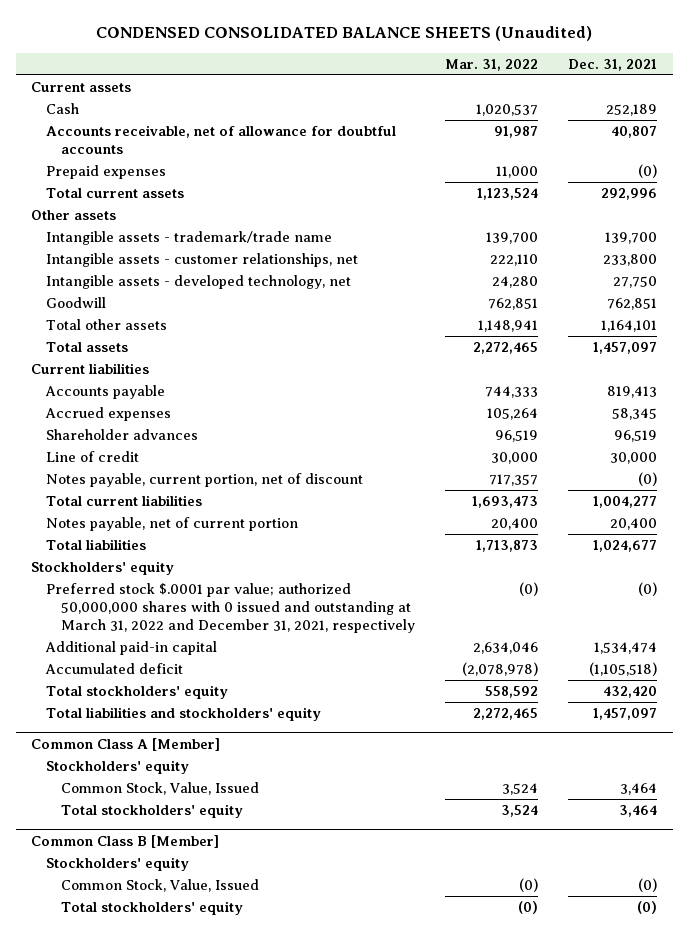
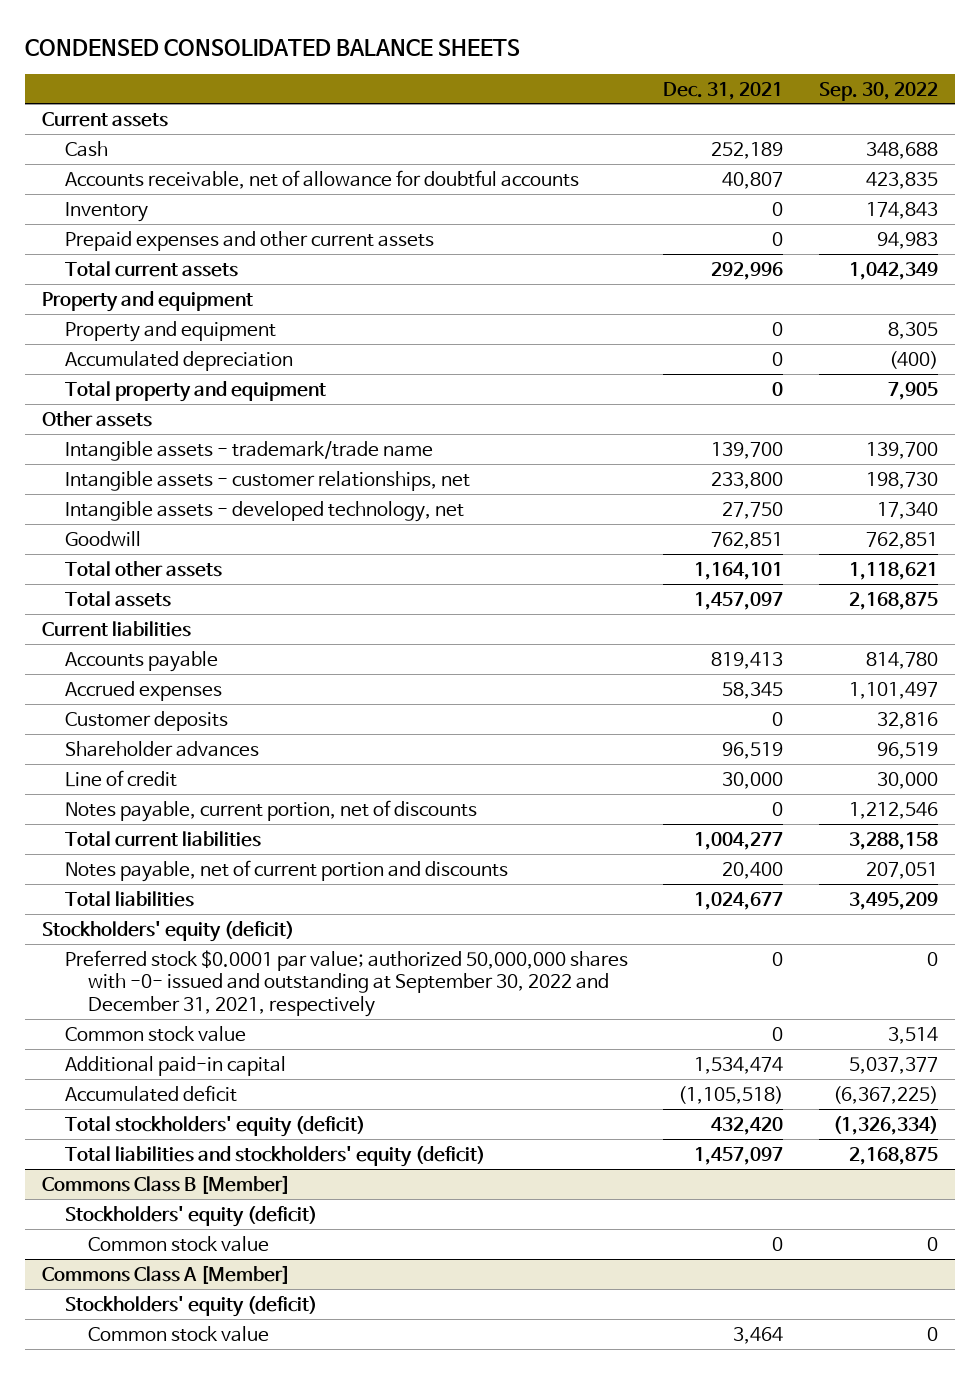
- CONDENSED CONSOLIDATED BALANCE SHEETS (Unaudited)
+ CONDENSED CONSOLIDATED BALANCE SHEETS
- | Mar. 31, 2022 | Dec. 31, 2021
+ | Dec. 31, 2021 | Sep. 30, 2022
- Prepaid expenses | 11,000 | (0)
+ Inventory | 0 | 174,843
+ Prepaid expenses and other current assets | 0 | 94,983
+ Property and equipment
+ Property and equipment | 0 | 8,305
+ Accumulated depreciation | 0 | (400)
+ Total property and equipment | 0 | 7,905
+ Customer deposits | 0 | 32,816
- Notes payable, current portion, net of discount | 717,357 | (0)
+ Notes payable, current portion, net of discounts | 0 | 1,212,546
- Notes payable, net of current portion | 20,400 | 20,400
+ Notes payable, net of current portion and discounts | 20,400 | 207,051
- Stockholders' equity
- Preferred stock $.0001 par value; authorized 50,000,000 shares with 0 issued and outstanding at March 31, 2022 and December 31, 2021, respectively | (0) | (0)
+ Stockholders' equity (deficit)
+ Preferred stock $0.0001 par value; authorized 50,000,000 shares with -0- issued and outstanding at September 30, 2022 and December 31, 2021, respectively | 0 | 0
+ Common stock value | 0 | 3,514
- Total stockholders' equity | 558,592 | 432,420
- Total liabilities and stockholders' equity | 2,272,465 | 1,457,097
- Common Class A [Member]
- Stockholders' equity
- Common Stock, Value, Issued | 3,524 | 3,464
- Total stockholders' equity | 3,524 | 3,464
- Common Class B [Member]
- Stockholders' equity
- Common Stock, Value, Issued | (0) | (0)
- Total stockholders' equity | (0) | (0)
+ Total stockholders' equity (deficit) | 432,420 | (1,326,334)
+ Total liabilities and stockholders' equity (deficit) | 1,457,097 | 2,168,875
+ Commons Class B [Member]
+ Stockholders' equity (deficit)
+ Common stock value | 0 | 0
+ Commons Class A [Member]
+ Stockholders' equity (deficit)
+ Common stock value | 3,464 | 0

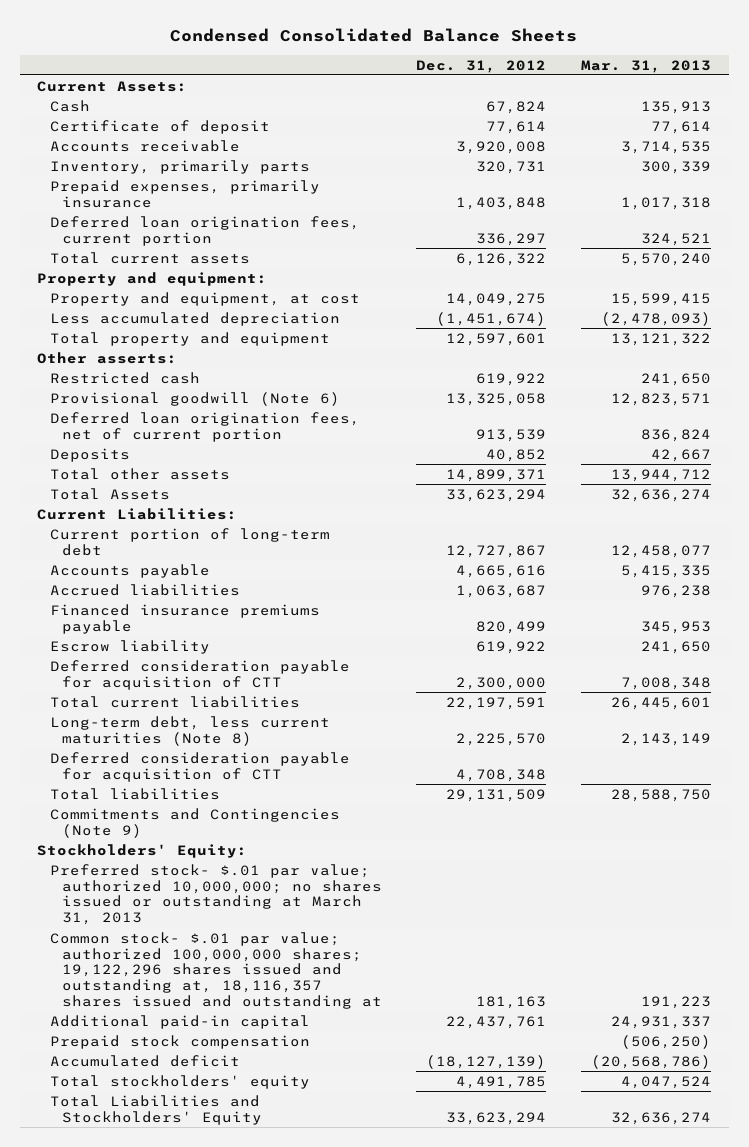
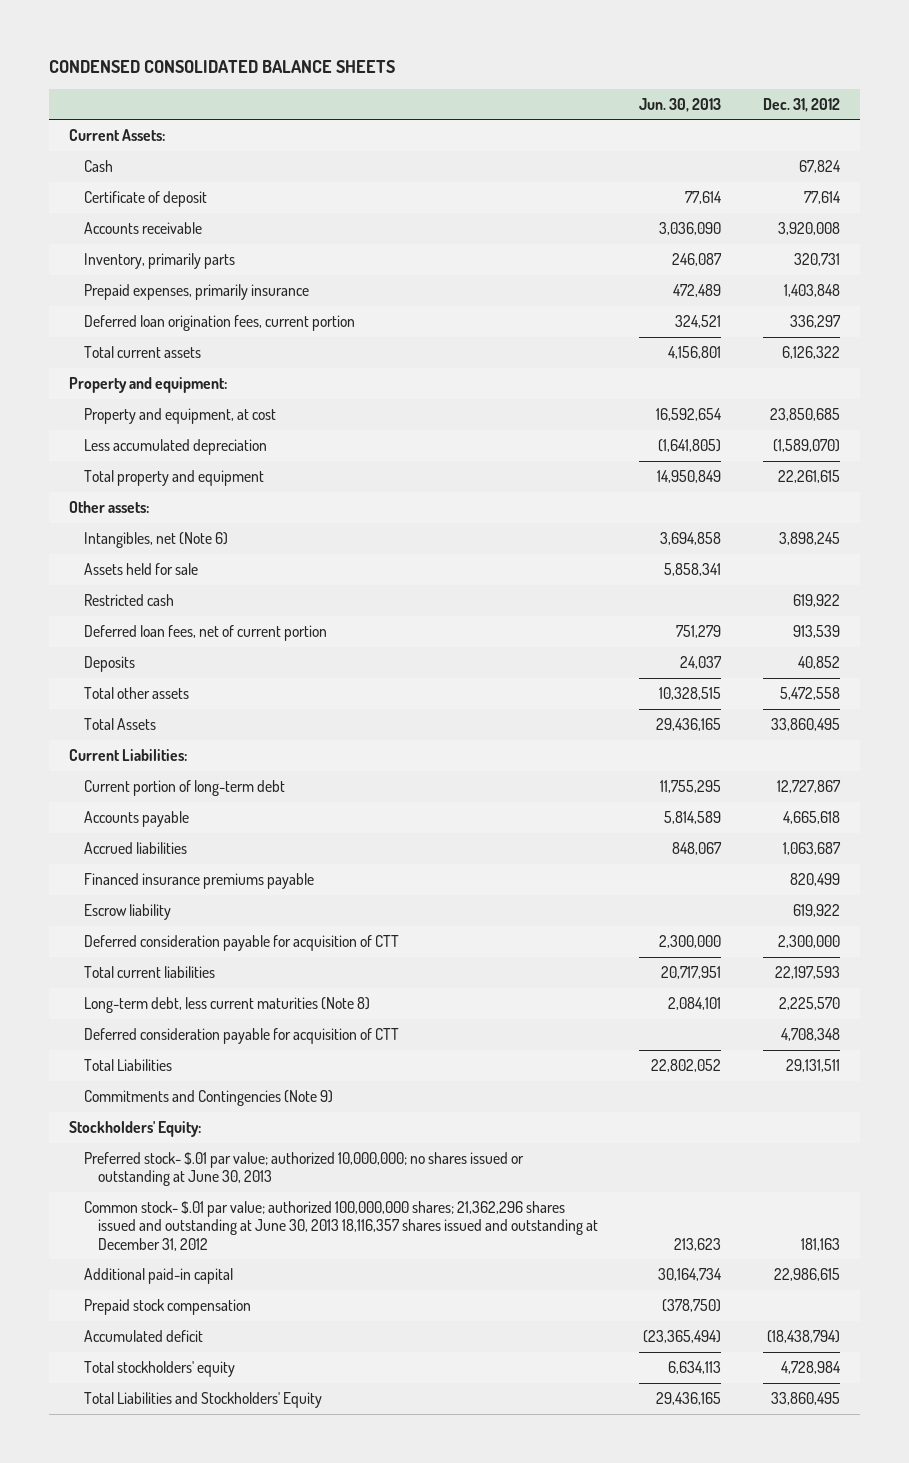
- Condensed Consolidated Balance Sheets
+ CONDENSED CONSOLIDATED BALANCE SHEETS
- | Dec. 31, 2012 | Mar. 31, 2013
+ | Jun. 30, 2013 | Dec. 31, 2012
- Property and equipment, at cost | 14,049,275 | 15,599,415
- Less accumulated depreciation | (1,451,674) | (2,478,093)
- Total property and equipment | 12,597,601 | 13,121,322
- Other asserts:
+ Property and equipment, at cost | 16,592,654 | 23,850,685
+ Less accumulated depreciation | (1,641,805) | (1,589,070)
+ Total property and equipment | 14,950,849 | 22,261,615
+ Other assets:
+ Intangibles, net (Note 6) | 3,694,858 | 3,898,245
+ Assets held for sale | 5,858,341 |
- Provisional goodwill (Note 6) | 13,325,058 | 12,823,571
- Deferred loan origination fees, net of current portion | 913,539 | 836,824
+ Deferred loan fees, net of current portion | 751,279 | 913,539
- Total other assets | 14,899,371 | 13,944,712
- Total Assets | 33,623,294 | 32,636,274
+ Total other assets | 10,328,515 | 5,472,558
+ Total Assets | 29,436,165 | 33,860,495
- Accounts payable | 4,665,616 | 5,415,335
+ Accounts payable | 5,814,589 | 4,665,618
- Total current liabilities | 22,197,591 | 26,445,601
+ Total current liabilities | 20,717,951 | 22,197,593
- Total liabilities | 29,131,509 | 28,588,750
+ Total Liabilities | 22,802,052 | 29,131,511
- Preferred stock- $.01 par value; authorized 10,000,000; no shares issued or outstanding at March 31, 2013
- Common stock- $.01 par value; authorized 100,000,000 shares; 19,122,296 shares issued and outstanding at, 18,116,357 shares issued and outstanding at | 181,163 | 191,223
- Additional paid-in capital | 22,437,761 | 24,931,337
+ Preferred stock- $.01 par value; authorized 10,000,000; no shares issued or outstanding at June 30, 2013
+ Common stock- $.01 par value; authorized 100,000,000 shares; 21,362,296 shares issued and outstanding at June 30, 2013 18,116,357 shares issued and outstanding at December 31, 2012 | 213,623 | 181,163
+ Additional paid-in capital | 30,164,734 | 22,986,615
- Accumulated deficit | (18,127,139) | (20,568,786)
- Total stockholders' equity | 4,491,785 | 4,047,524
- Total Liabilities and Stockholders' Equity | 33,623,294 | 32,636,274
+ Accumulated deficit | (23,365,494) | (18,438,794)
+ Total stockholders' equity | 6,634,113 | 4,728,984
+ Total Liabilities and Stockholders' Equity | 29,436,165 | 33,860,495

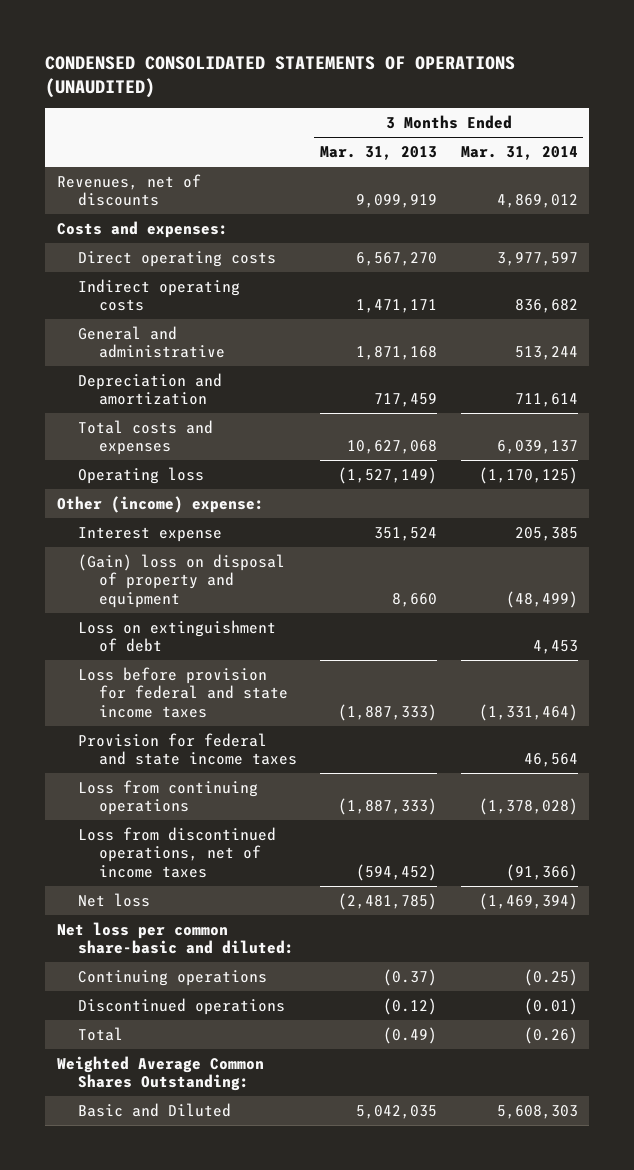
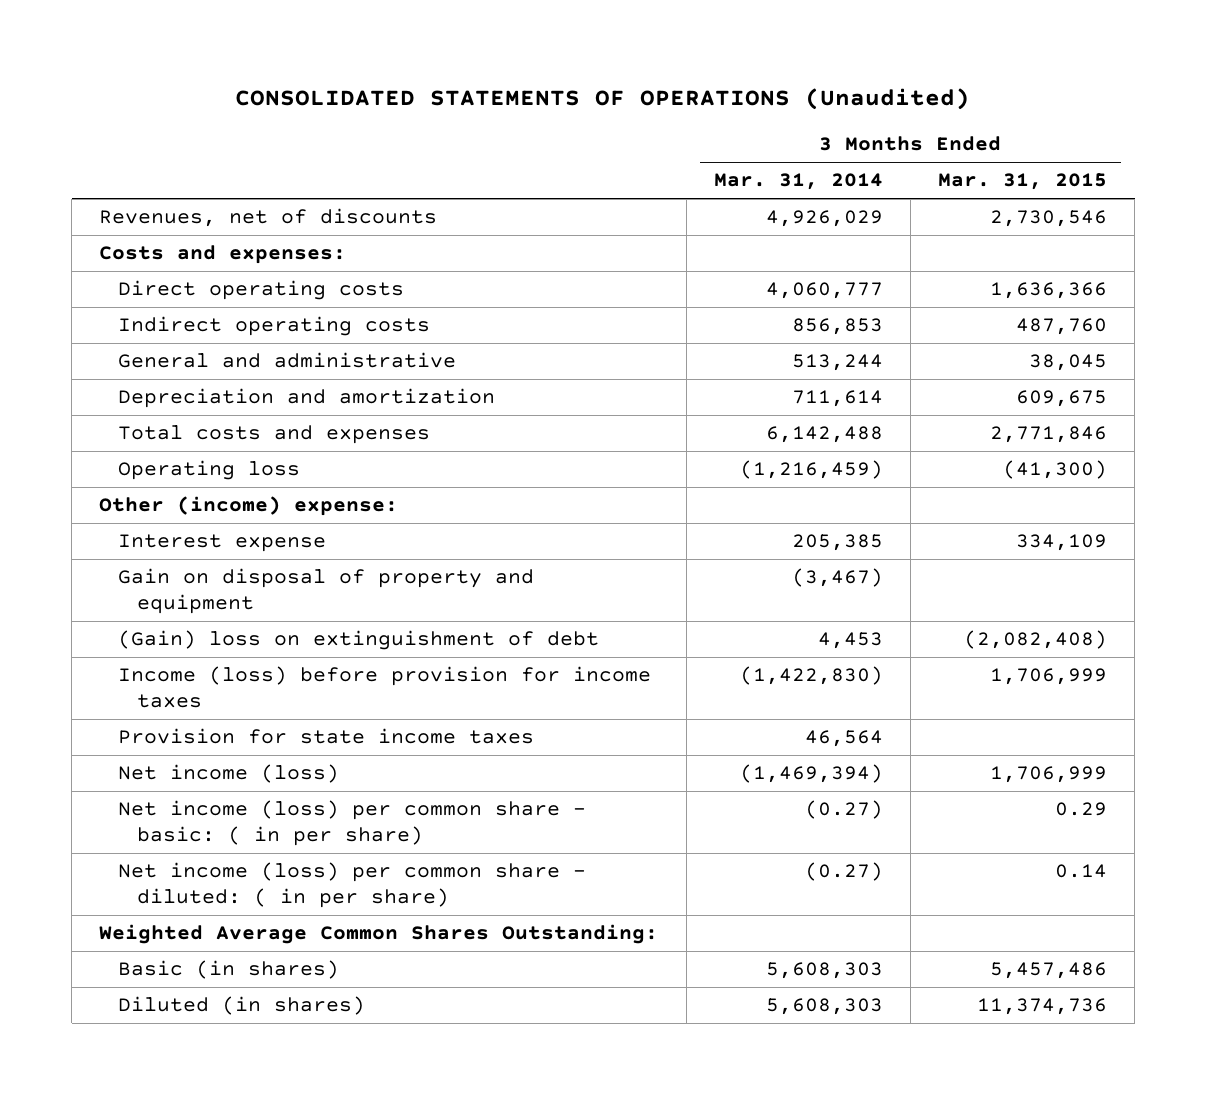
- CONDENSED CONSOLIDATED STATEMENTS OF OPERATIONS (UNAUDITED)
+ CONSOLIDATED STATEMENTS OF OPERATIONS (Unaudited)
- | 3 Months Ended Mar. 31, 2013 | 3 Months Ended Mar. 31, 2014
+ | 3 Months Ended Mar. 31, 2014 | 3 Months Ended Mar. 31, 2015
- Revenues, net of discounts | 9,099,919 | 4,869,012
+ Revenues, net of discounts | 4,926,029 | 2,730,546
- Direct operating costs | 6,567,270 | 3,977,597
- Indirect operating costs | 1,471,171 | 836,682
+ Direct operating costs | 4,060,777 | 1,636,366
+ Indirect operating costs | 856,853 | 487,760
- Total costs and expenses | 10,627,068 | 6,039,137
- Operating loss | (1,527,149) | (1,170,125)
+ Total costs and expenses | 6,142,488 | 2,771,846
+ Operating loss | (1,216,459) | (41,300)
- (Gain) loss on disposal of property and equipment | 8,660 | (48,499)
- Loss on extinguishment of debt | | 4,453
- Loss before provision for federal and state income taxes | (1,887,333) | (1,331,464)
- Provision for federal and state income taxes | | 46,564
- Loss from continuing operations | (1,887,333) | (1,378,028)
- Loss from discontinued operations, net of income taxes | (594,452) | (91,366)
- Net loss | (2,481,785) | (1,469,394)
- Net loss per common share-basic and diluted:
- Continuing operations | (0.37) | (0.25)
- Discontinued operations | (0.12) | (0.01)
- Total | (0.49) | (0.26)
+ Gain on disposal of property and equipment | (3,467) |
+ (Gain) loss on extinguishment of debt | 4,453 | (2,082,408)
+ Income (loss) before provision for income taxes | (1,422,830) | 1,706,999
+ Provision for state income taxes | 46,564 |
+ Net income (loss) | (1,469,394) | 1,706,999
+ Net income (loss) per common share - basic: ( in per share) | (0.27) | 0.29
+ Net income (loss) per common share - diluted: ( in per share) | (0.27) | 0.14
- Basic and Diluted | 5,042,035 | 5,608,303
+ Basic (in shares) | 5,608,303 | 5,457,486
+ Diluted (in shares) | 5,608,303 | 11,374,736

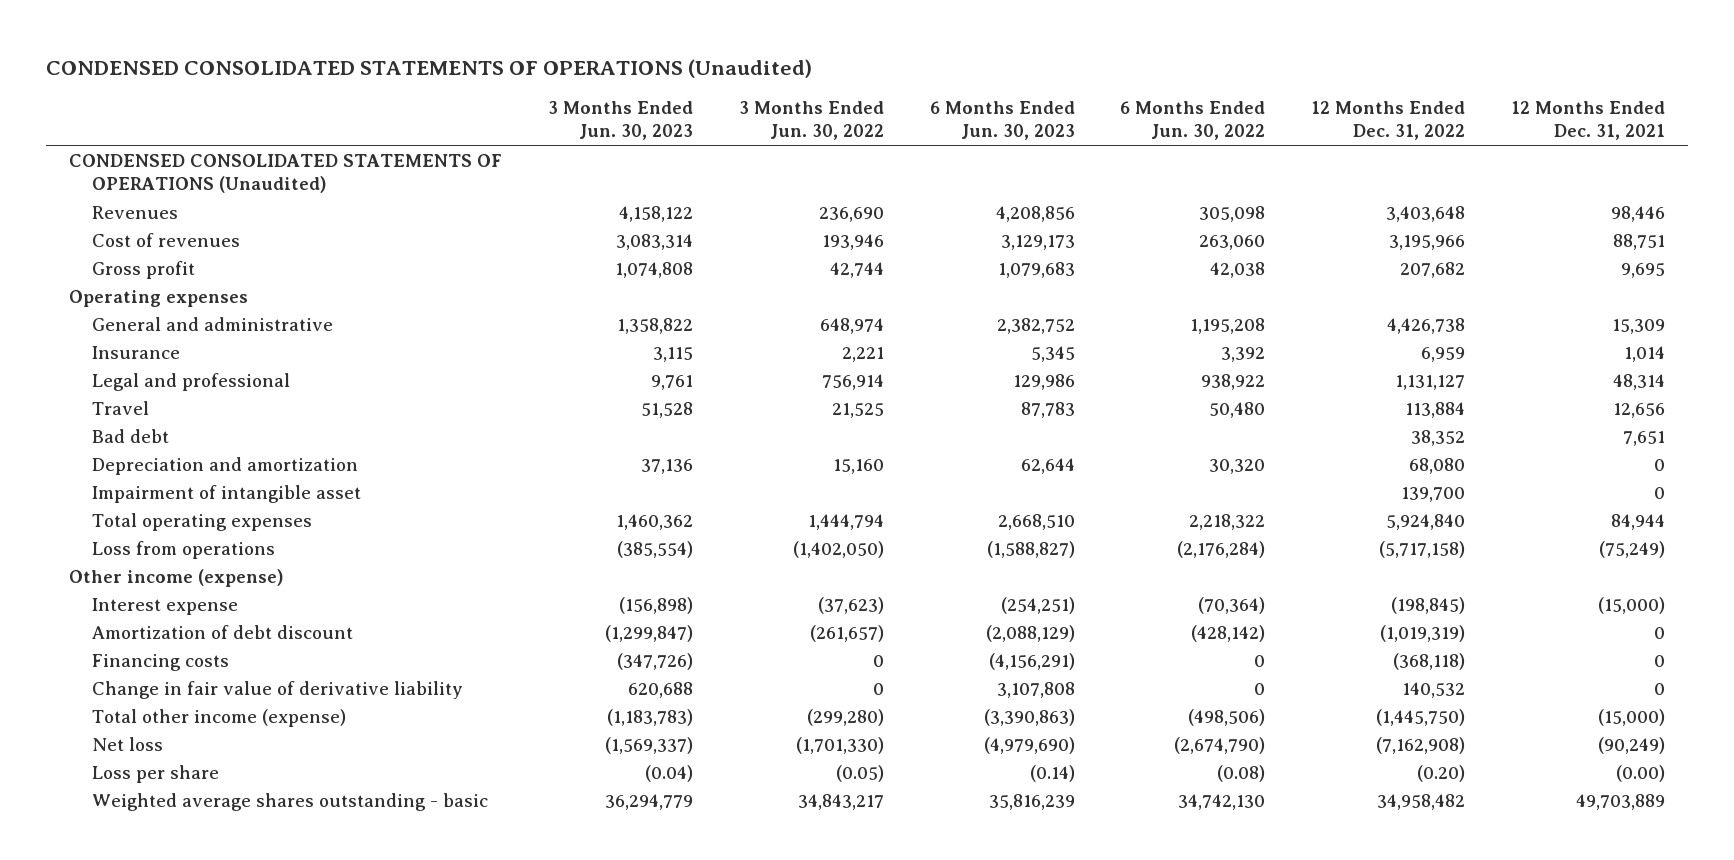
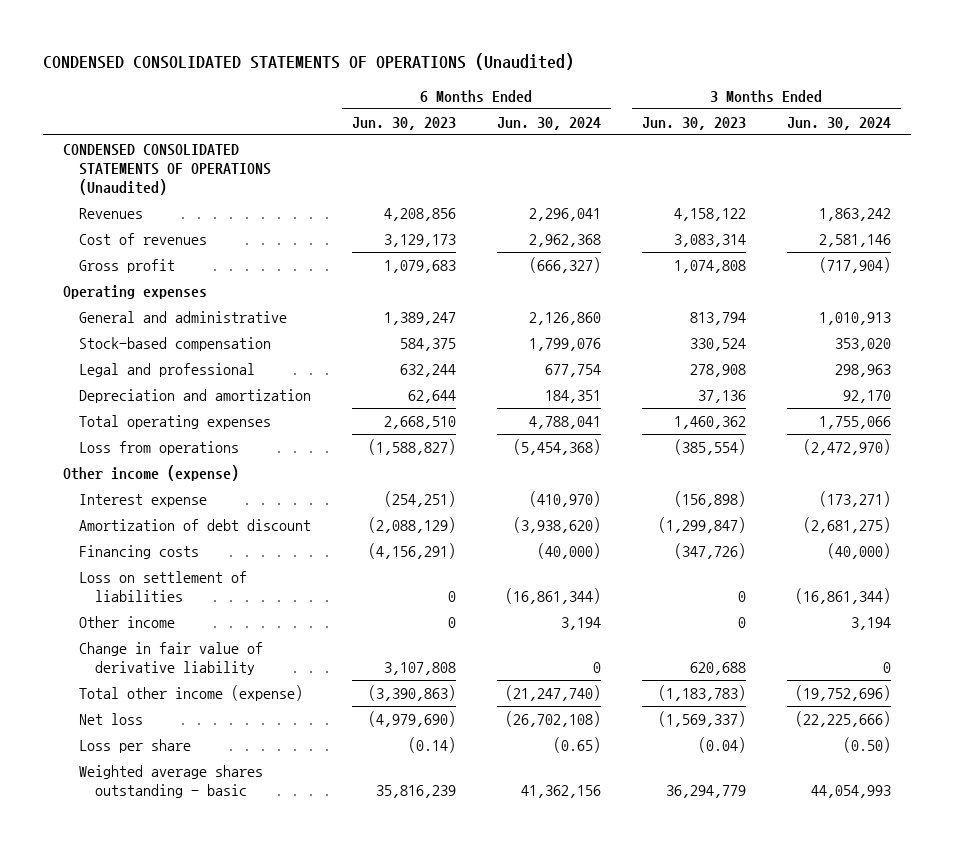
- | 3 Months Ended Jun. 30, 2023 | 3 Months Ended Jun. 30, 2022 | 6 Months Ended Jun. 30, 2023 | 6 Months Ended Jun. 30, 2022 | 12 Months Ended Dec. 31, 2022 | 12 Months Ended Dec. 31, 2021
+ | 6 Months Ended Jun. 30, 2023 | 6 Months Ended Jun. 30, 2024 | 3 Months Ended Jun. 30, 2023 | 3 Months Ended Jun. 30, 2024
- General and administrative | 1,358,822 | 648,974 | 2,382,752 | 1,195,208 | 4,426,738 | 15,309
- Insurance | 3,115 | 2,221 | 5,345 | 3,392 | 6,959 | 1,014
- Legal and professional | 9,761 | 756,914 | 129,986 | 938,922 | 1,131,127 | 48,314
- Travel | 51,528 | 21,525 | 87,783 | 50,480 | 113,884 | 12,656
- Bad debt | | | | | 38,352 | 7,651
+ General and administrative | 1,389,247 | 2,126,860 | 813,794 | 1,010,913
+ Stock-based compensation | 584,375 | 1,799,076 | 330,524 | 353,020
+ Legal and professional | 632,244 | 677,754 | 278,908 | 298,963
- Impairment of intangible asset | | | | | 139,700 | 0
+ Loss on settlement of liabilities | 0 | (16,861,344) | 0 | (16,861,344)
+ Other income | 0 | 3,194 | 0 | 3,194

